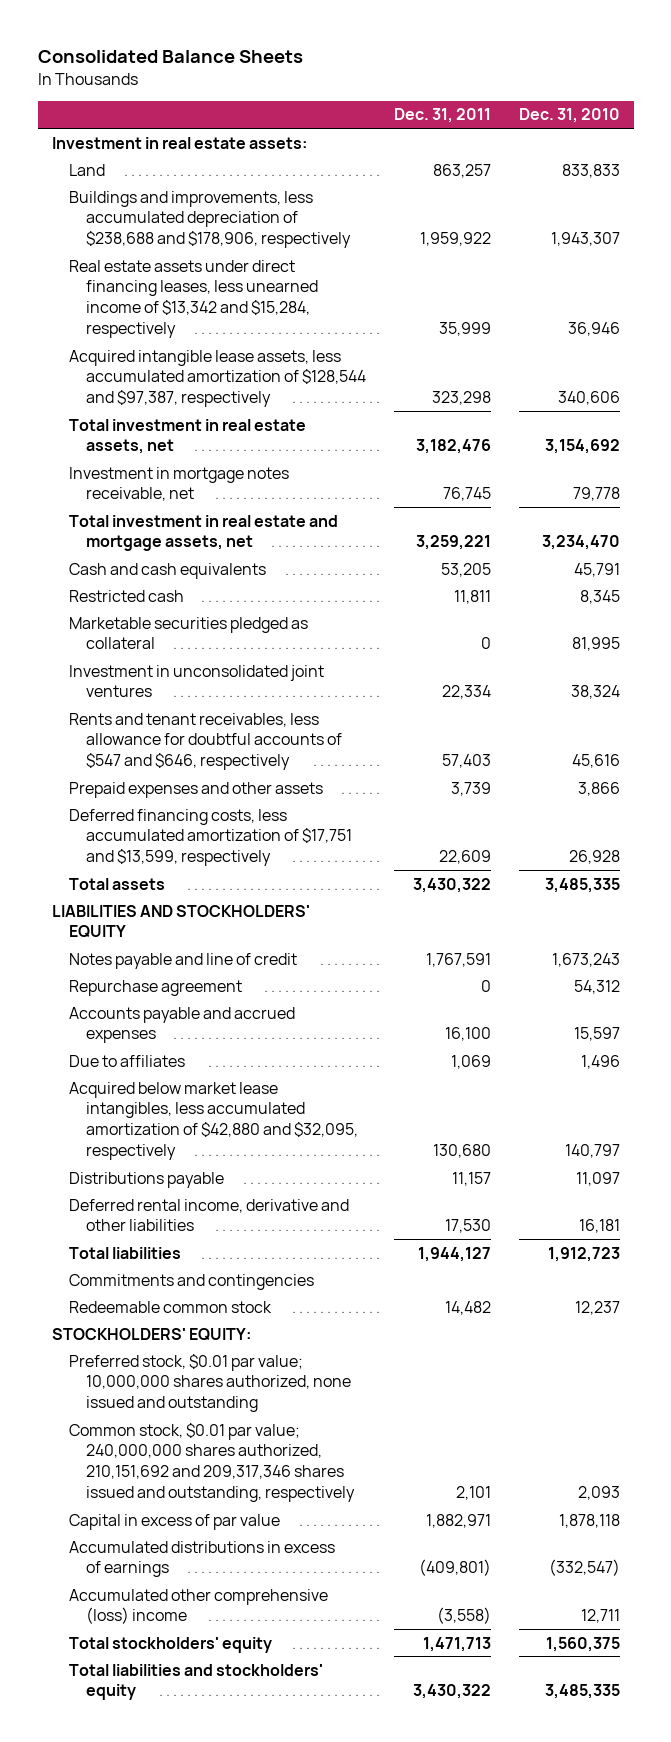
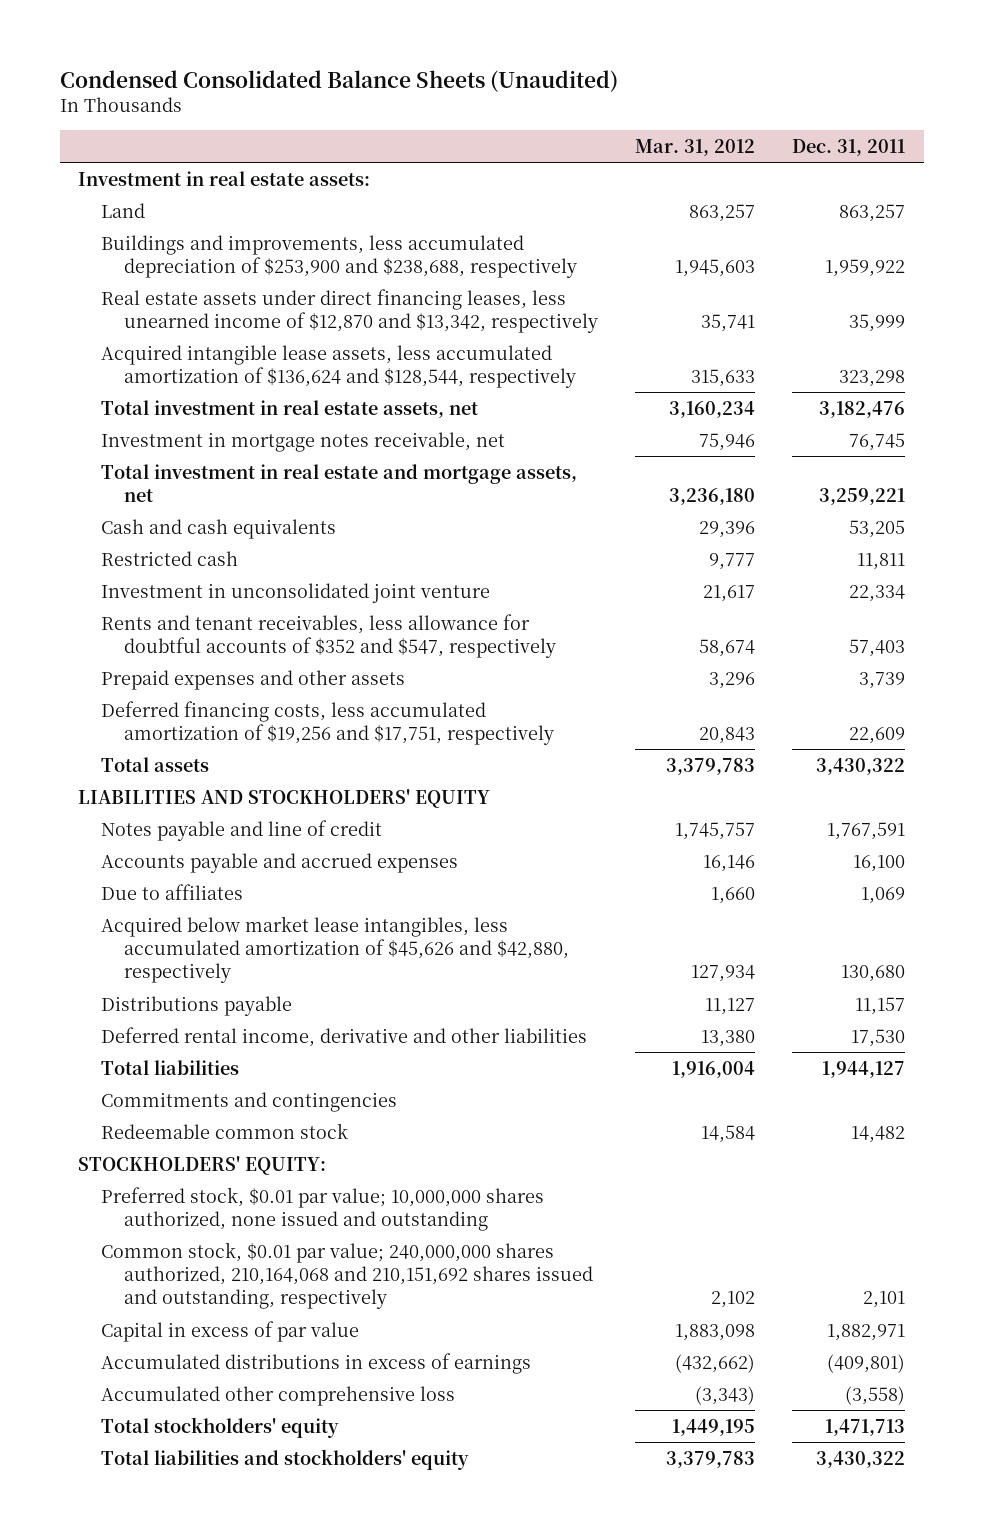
- Consolidated Balance Sheets
+ Condensed Consolidated Balance Sheets (Unaudited)
- | Dec. 31, 2011 | Dec. 31, 2010
+ | Mar. 31, 2012 | Dec. 31, 2011
- Buildings and improvements, less accumulated depreciation of $238,688 and $178,906, respectively | 1,959,922 | 1,943,307
- Real estate assets under direct financing leases, less unearned income of $13,342 and $15,284, respectively | 35,999 | 36,946
- Acquired intangible lease assets, less accumulated amortization of $128,544 and $97,387, respectively | 323,298 | 340,606
+ Buildings and improvements, less accumulated depreciation of $253,900 and $238,688, respectively | 1,945,603 | 1,959,922
+ Real estate assets under direct financing leases, less unearned income of $12,870 and $13,342, respectively | 35,741 | 35,999
+ Acquired intangible lease assets, less accumulated amortization of $136,624 and $128,544, respectively | 315,633 | 323,298
- Marketable securities pledged as collateral | 0 | 81,995
- Investment in unconsolidated joint ventures | 22,334 | 38,324
- Rents and tenant receivables, less allowance for doubtful accounts of $547 and $646, respectively | 57,403 | 45,616
+ Investment in unconsolidated joint venture | 21,617 | 22,334
+ Rents and tenant receivables, less allowance for doubtful accounts of $352 and $547, respectively | 58,674 | 57,403
- Deferred financing costs, less accumulated amortization of $17,751 and $13,599, respectively | 22,609 | 26,928
+ Deferred financing costs, less accumulated amortization of $19,256 and $17,751, respectively | 20,843 | 22,609
- Repurchase agreement | 0 | 54,312
- Acquired below market lease intangibles, less accumulated amortization of $42,880 and $32,095, respectively | 130,680 | 140,797
+ Acquired below market lease intangibles, less accumulated amortization of $45,626 and $42,880, respectively | 127,934 | 130,680
- Common stock, $0.01 par value; 240,000,000 shares authorized, 210,151,692 and 209,317,346 shares issued and outstanding, respectively | 2,101 | 2,093
+ Common stock, $0.01 par value; 240,000,000 shares authorized, 210,164,068 and 210,151,692 shares issued and outstanding, respectively | 2,102 | 2,101
- Accumulated other comprehensive (loss) income | (3,558) | 12,711
+ Accumulated other comprehensive loss | (3,343) | (3,558)

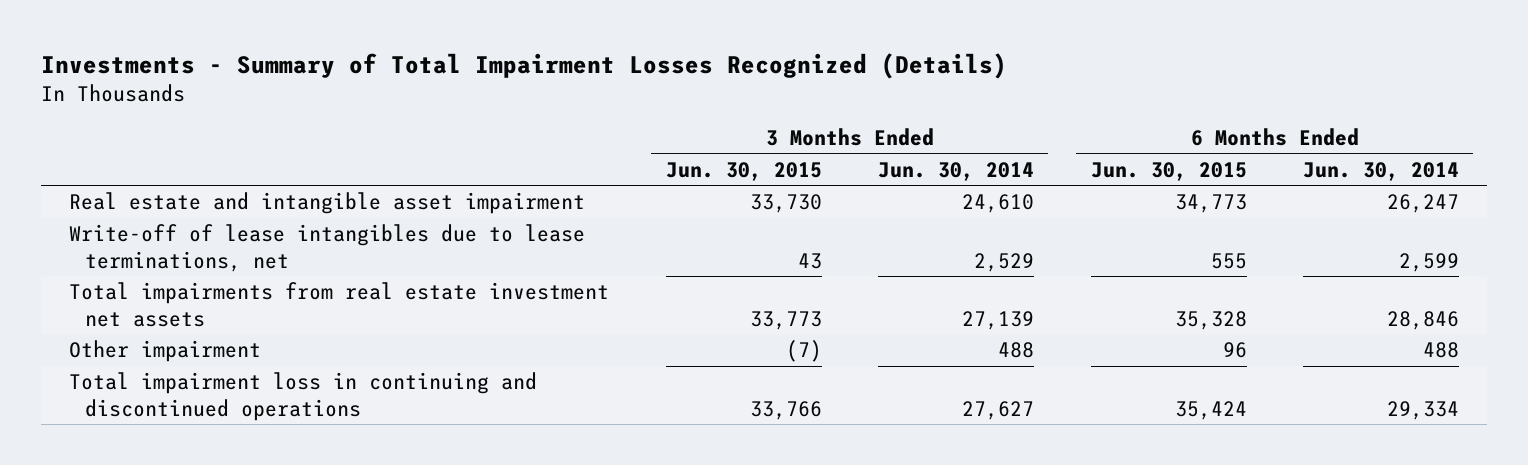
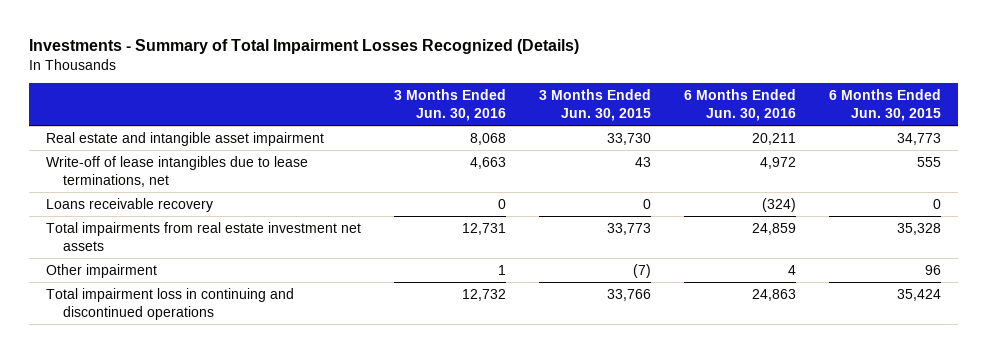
- | 3 Months Ended Jun. 30, 2015 | 3 Months Ended Jun. 30, 2014 | 6 Months Ended Jun. 30, 2015 | 6 Months Ended Jun. 30, 2014
+ | 3 Months Ended Jun. 30, 2016 | 3 Months Ended Jun. 30, 2015 | 6 Months Ended Jun. 30, 2016 | 6 Months Ended Jun. 30, 2015
+ Loans receivable recovery | 0 | 0 | (324) | 0

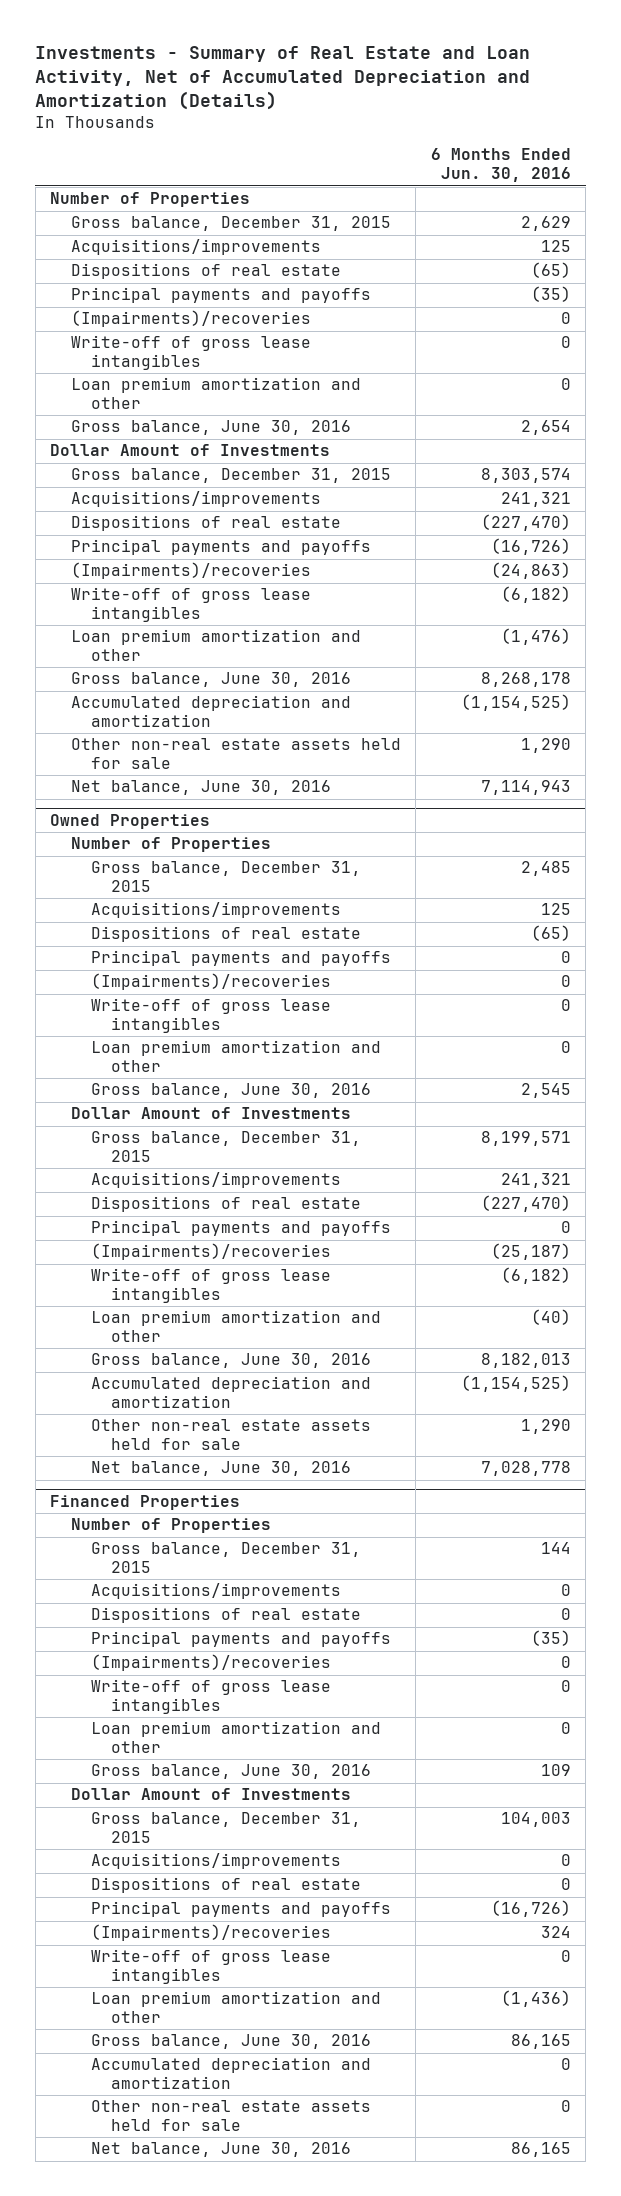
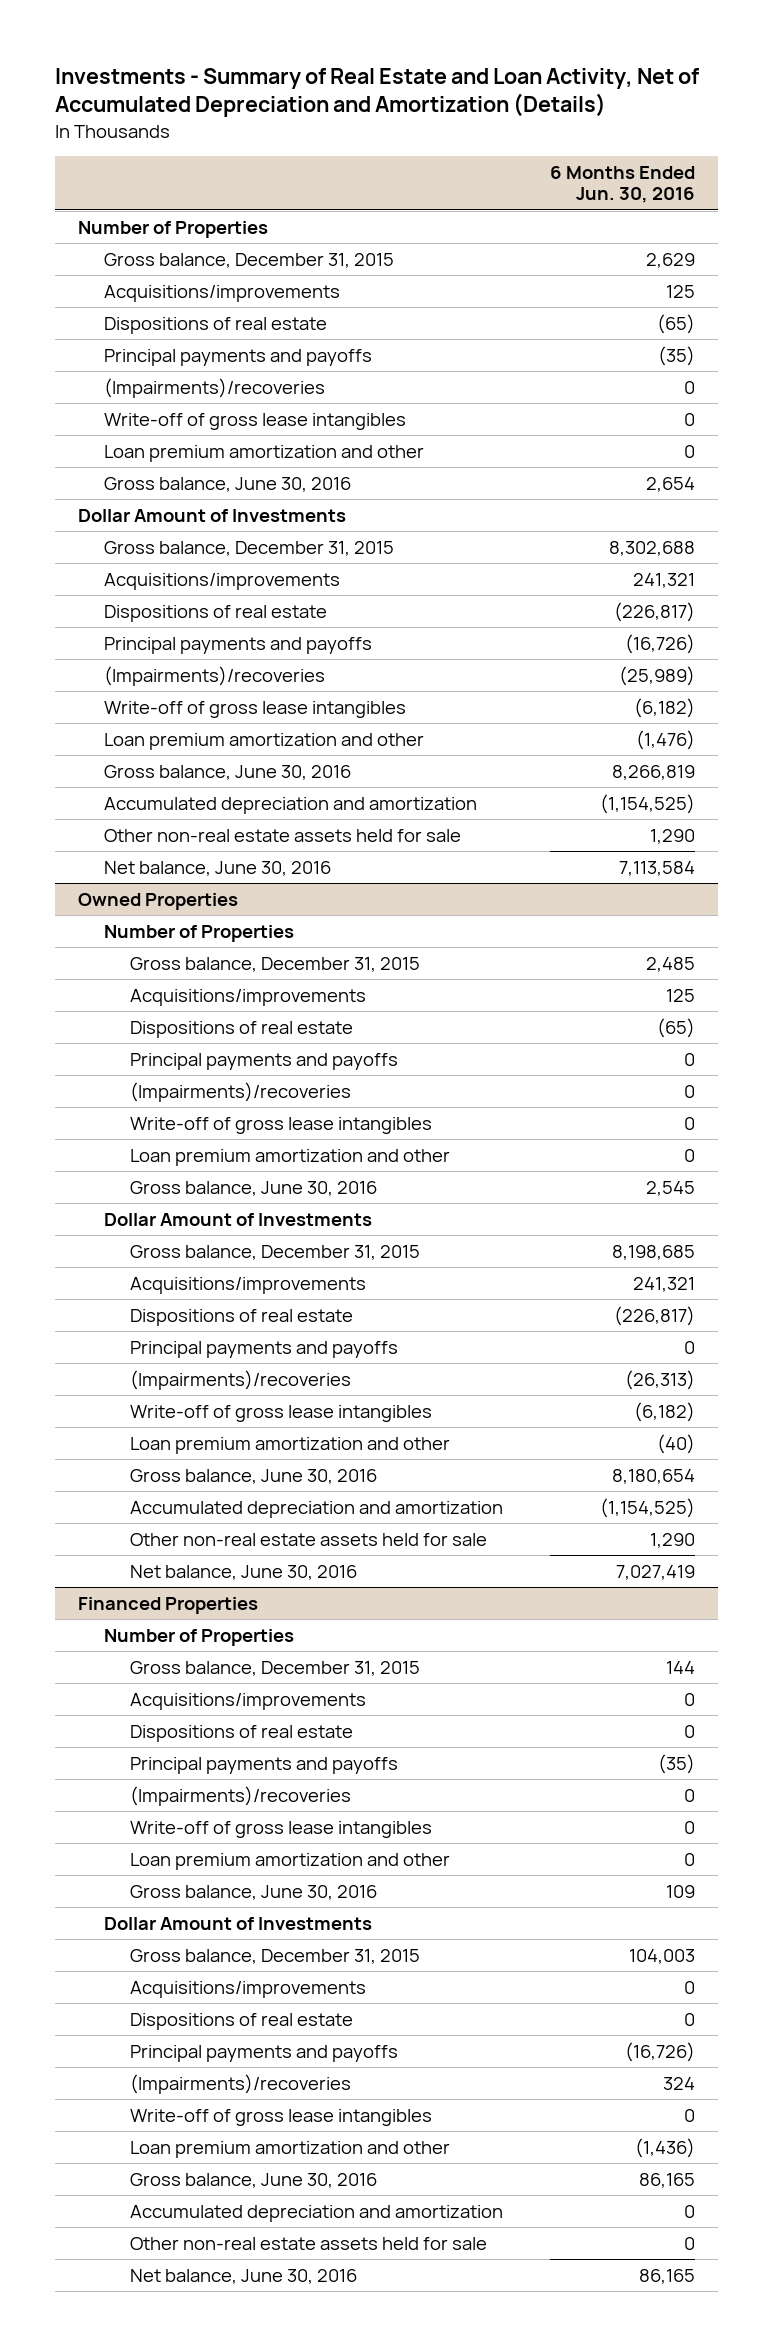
- Gross balance, December 31, 2015 | 8,303,574
+ Gross balance, December 31, 2015 | 8,302,688
- Dispositions of real estate | (227,470)
+ Dispositions of real estate | (226,817)
- (Impairments)/recoveries | (24,863)
+ (Impairments)/recoveries | (25,989)
- Gross balance, June 30, 2016 | 8,268,178
+ Gross balance, June 30, 2016 | 8,266,819
- Net balance, June 30, 2016 | 7,114,943
+ Net balance, June 30, 2016 | 7,113,584
@ Owned Properties
- Gross balance, December 31, 2015 | 8,199,571
+ Gross balance, December 31, 2015 | 8,198,685
- Dispositions of real estate | (227,470)
+ Dispositions of real estate | (226,817)
- (Impairments)/recoveries | (25,187)
+ (Impairments)/recoveries | (26,313)
- Gross balance, June 30, 2016 | 8,182,013
+ Gross balance, June 30, 2016 | 8,180,654
- Net balance, June 30, 2016 | 7,028,778
+ Net balance, June 30, 2016 | 7,027,419

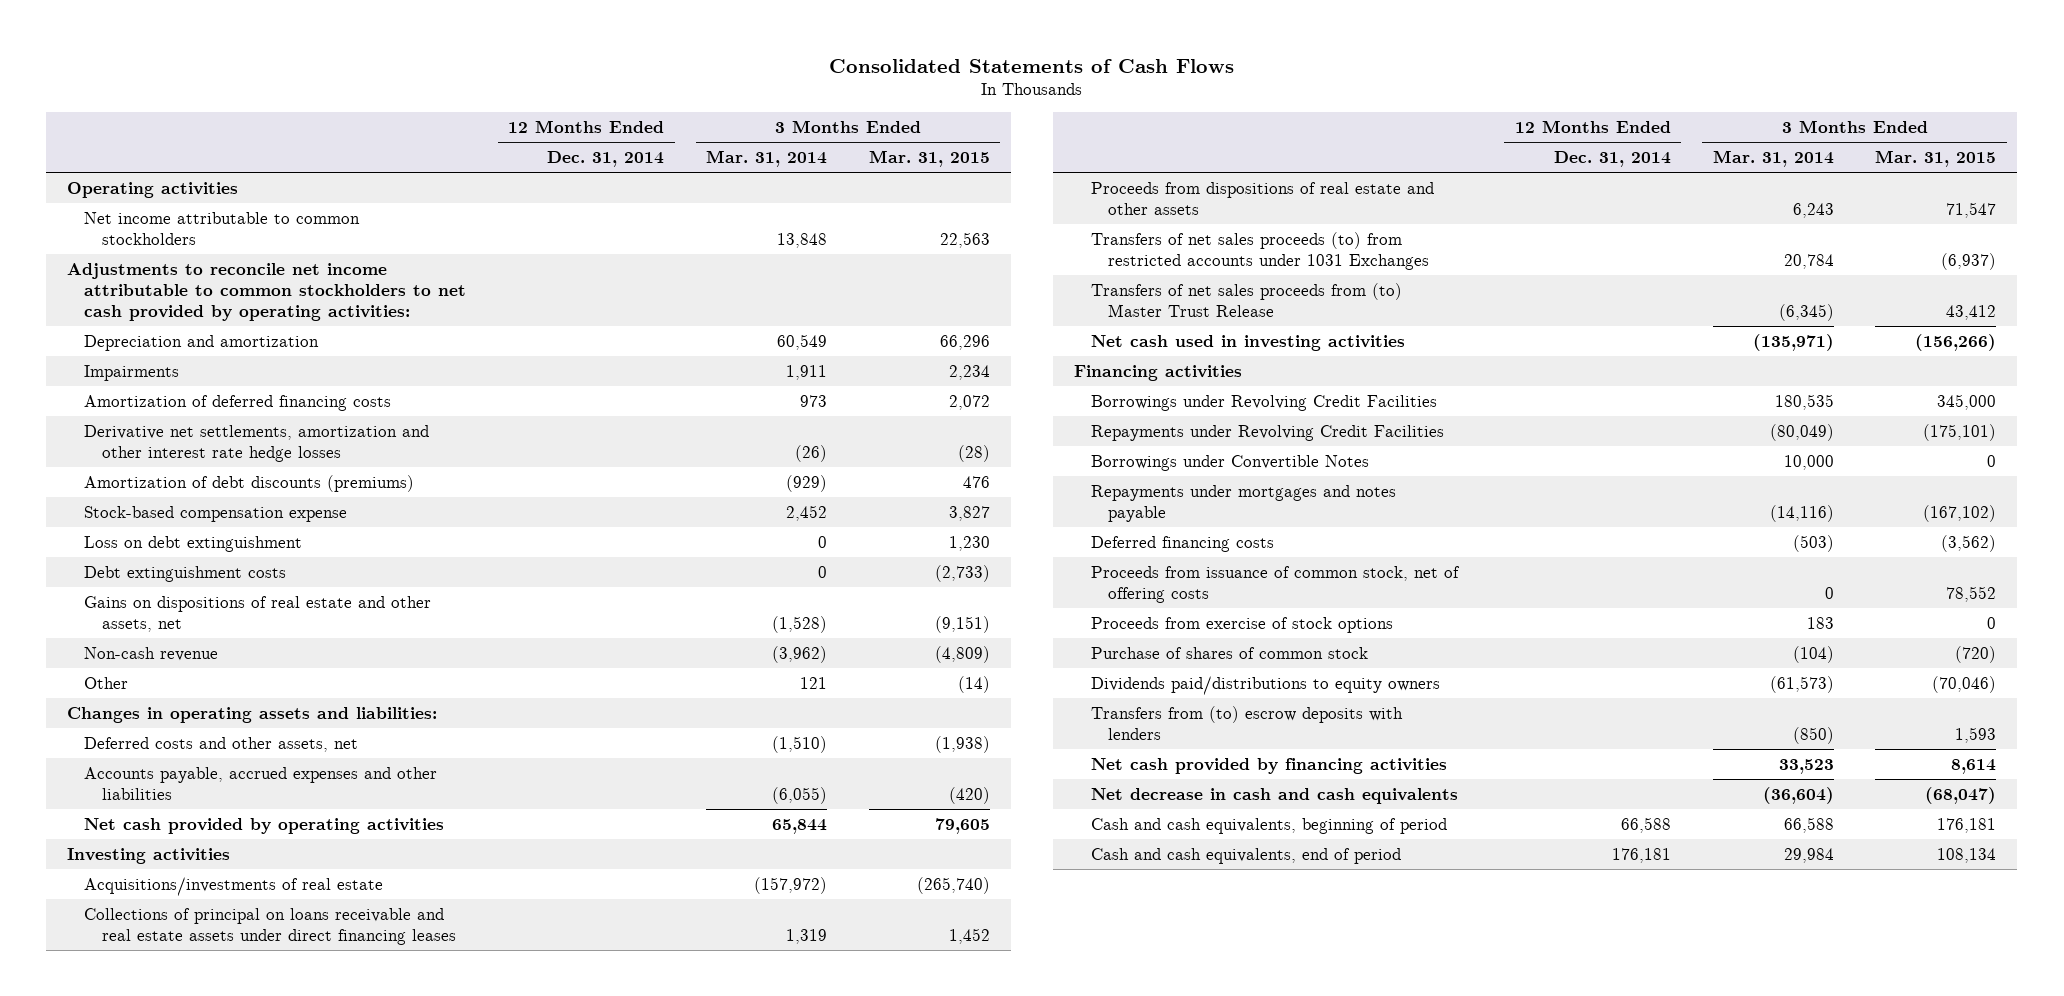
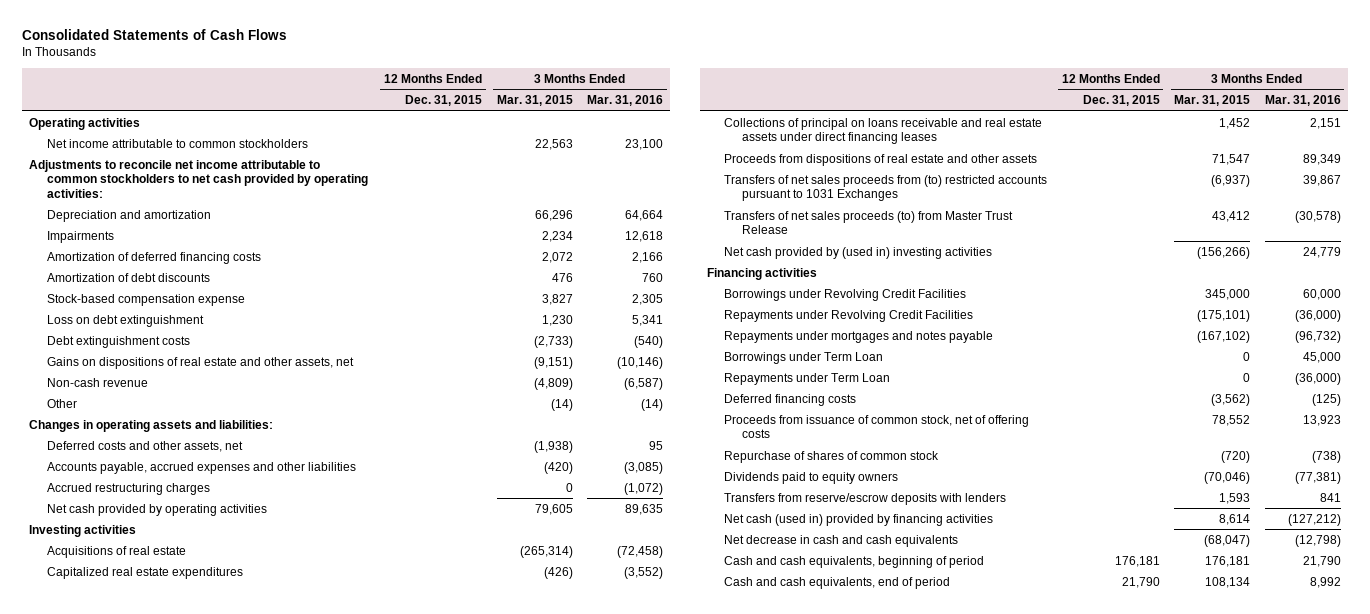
- | 12 Months Ended Dec. 31, 2014 | 3 Months Ended Mar. 31, 2014 | 3 Months Ended Mar. 31, 2015
+ | 12 Months Ended Dec. 31, 2015 | 3 Months Ended Mar. 31, 2015 | 3 Months Ended Mar. 31, 2016
- Derivative net settlements, amortization and other interest rate hedge losses | | (26) | (28)
- Amortization of debt discounts (premiums) | | (929) | 476
+ Amortization of debt discounts | | 476 | 760
+ Accrued restructuring charges | | 0 | (1,072)
- Acquisitions/investments of real estate | | (157,972) | (265,740)
+ Acquisitions of real estate | | (265,314) | (72,458)
+ Capitalized real estate expenditures | | (426) | (3,552)
- Transfers of net sales proceeds (to) from restricted accounts under 1031 Exchanges | | 20,784 | (6,937)
- Transfers of net sales proceeds from (to) Master Trust Release | | (6,345) | 43,412
- Net cash used in investing activities | | (135,971) | (156,266)
+ Transfers of net sales proceeds from (to) restricted accounts pursuant to 1031 Exchanges | | (6,937) | 39,867
+ Transfers of net sales proceeds (to) from Master Trust Release | | 43,412 | (30,578)
+ Net cash provided by (used in) investing activities | | (156,266) | 24,779
- Borrowings under Convertible Notes | | 10,000 | 0
+ Borrowings under Term Loan | | 0 | 45,000
+ Repayments under Term Loan | | 0 | (36,000)
- Proceeds from exercise of stock options | | 183 | 0
- Purchase of shares of common stock | | (104) | (720)
- Dividends paid/distributions to equity owners | | (61,573) | (70,046)
- Transfers from (to) escrow deposits with lenders | | (850) | 1,593
- Net cash provided by financing activities | | 33,523 | 8,614
+ Repurchase of shares of common stock | | (720) | (738)
+ Dividends paid to equity owners | | (70,046) | (77,381)
+ Transfers from reserve/escrow deposits with lenders | | 1,593 | 841
+ Net cash (used in) provided by financing activities | | 8,614 | (127,212)

